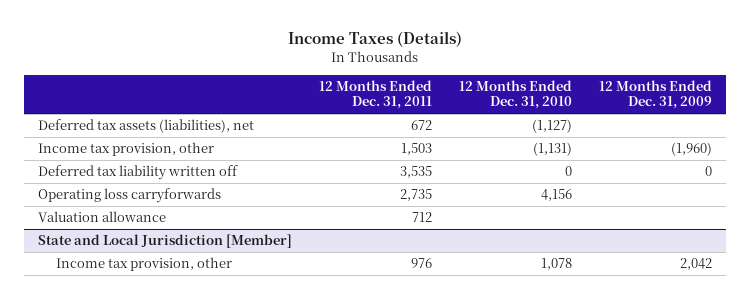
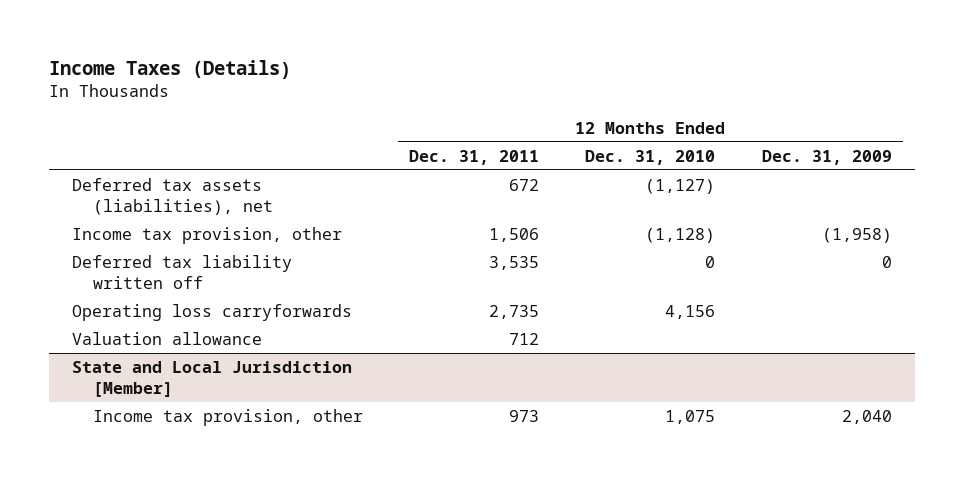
- Income tax provision, other | 1,503 | (1,131) | (1,960)
+ Income tax provision, other | 1,506 | (1,128) | (1,958)
@ State and Local Jurisdiction [Member]
- Income tax provision, other | 976 | 1,078 | 2,042
+ Income tax provision, other | 973 | 1,075 | 2,040

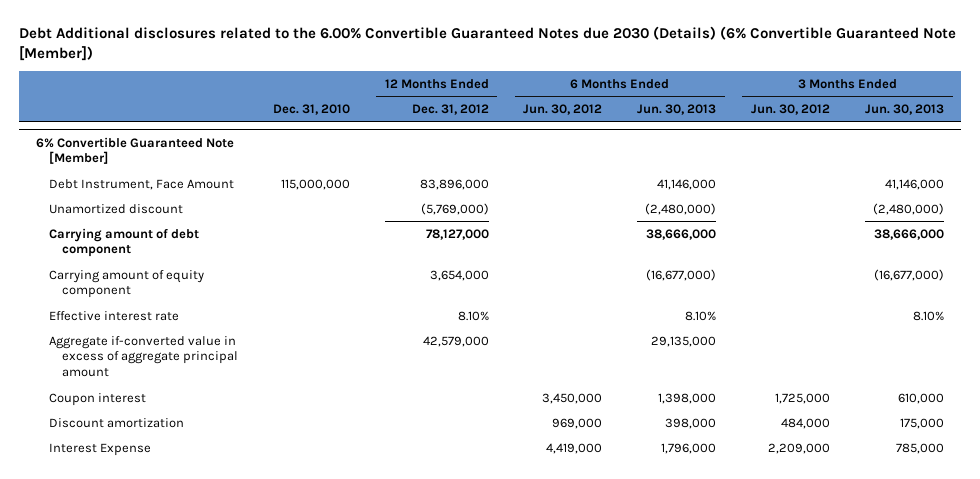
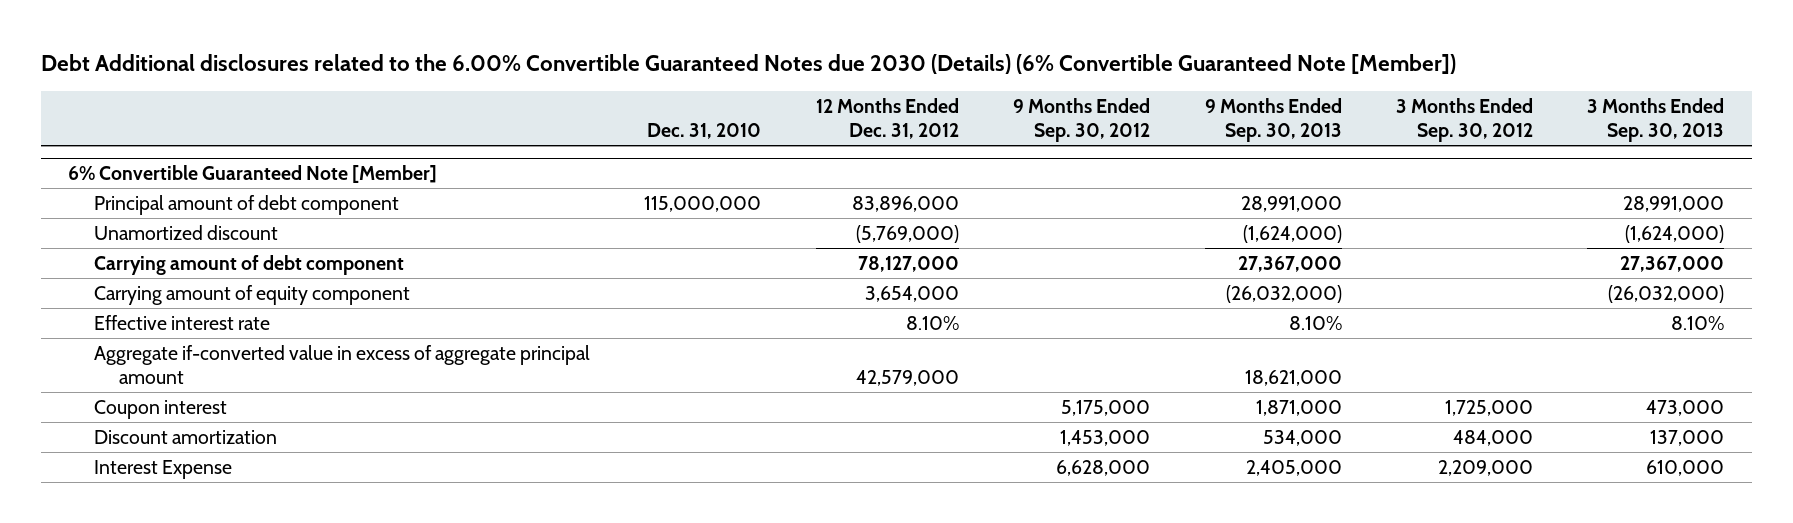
- | Dec. 31, 2010 | 12 Months Ended Dec. 31, 2012 | 6 Months Ended Jun. 30, 2012 | 6 Months Ended Jun. 30, 2013 | 3 Months Ended Jun. 30, 2012 | 3 Months Ended Jun. 30, 2013
+ | Dec. 31, 2010 | 12 Months Ended Dec. 31, 2012 | 9 Months Ended Sep. 30, 2012 | 9 Months Ended Sep. 30, 2013 | 3 Months Ended Sep. 30, 2012 | 3 Months Ended Sep. 30, 2013
@ 6% Convertible Guaranteed Note [Member]
- Debt Instrument, Face Amount | 115,000,000 | 83,896,000 | | 41,146,000 | | 41,146,000
+ Principal amount of debt component | 115,000,000 | 83,896,000 | | 28,991,000 | | 28,991,000

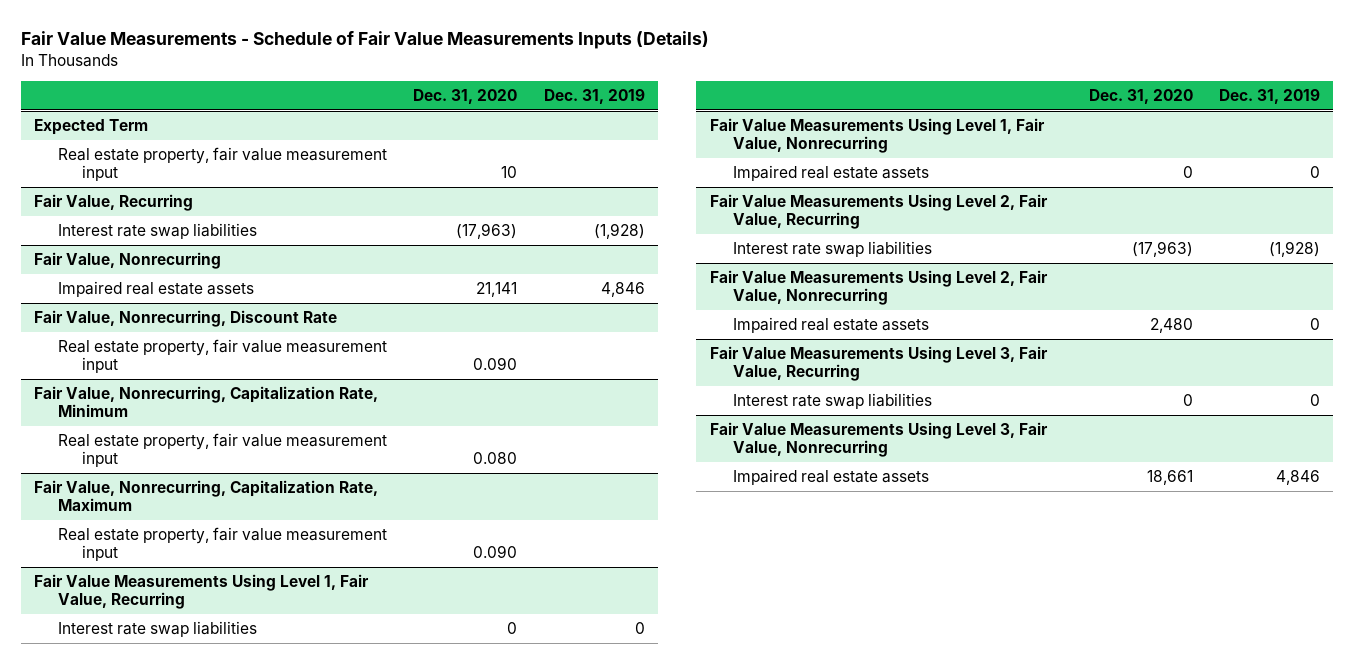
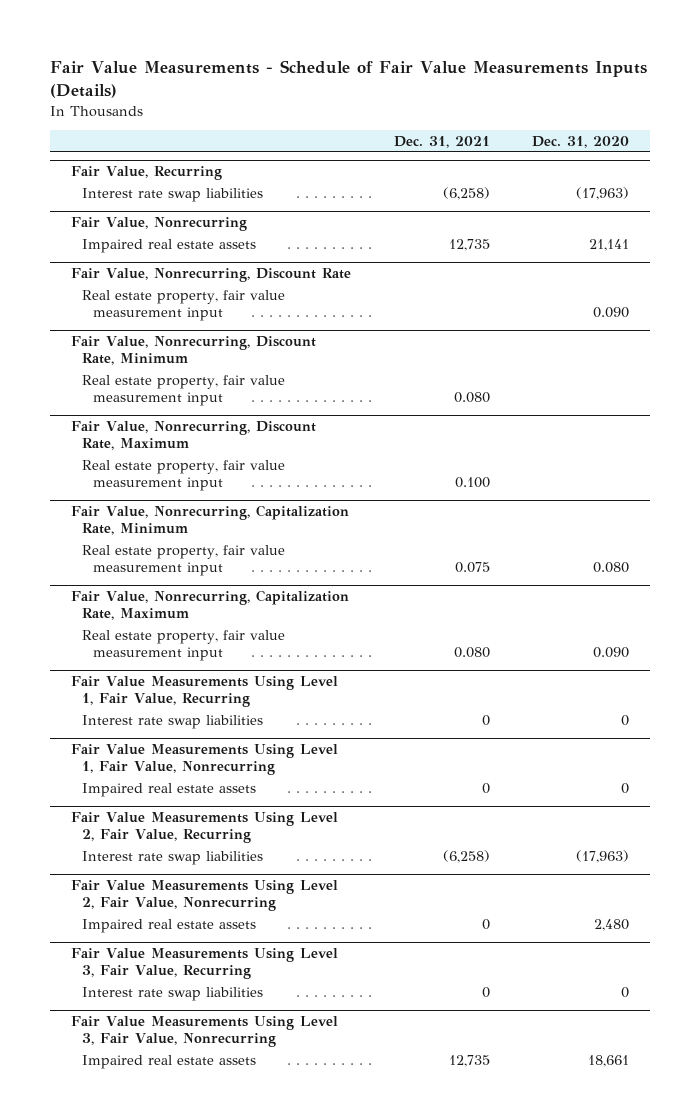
- | Dec. 31, 2020 | Dec. 31, 2019
+ | Dec. 31, 2021 | Dec. 31, 2020
- Expected Term
- Real estate property, fair value measurement input | 10 |
+ Fair Value, Nonrecurring, Discount Rate, Minimum
+ Real estate property, fair value measurement input | 0.080 |
+ Fair Value, Nonrecurring, Discount Rate, Maximum
+ Real estate property, fair value measurement input | 0.100 |

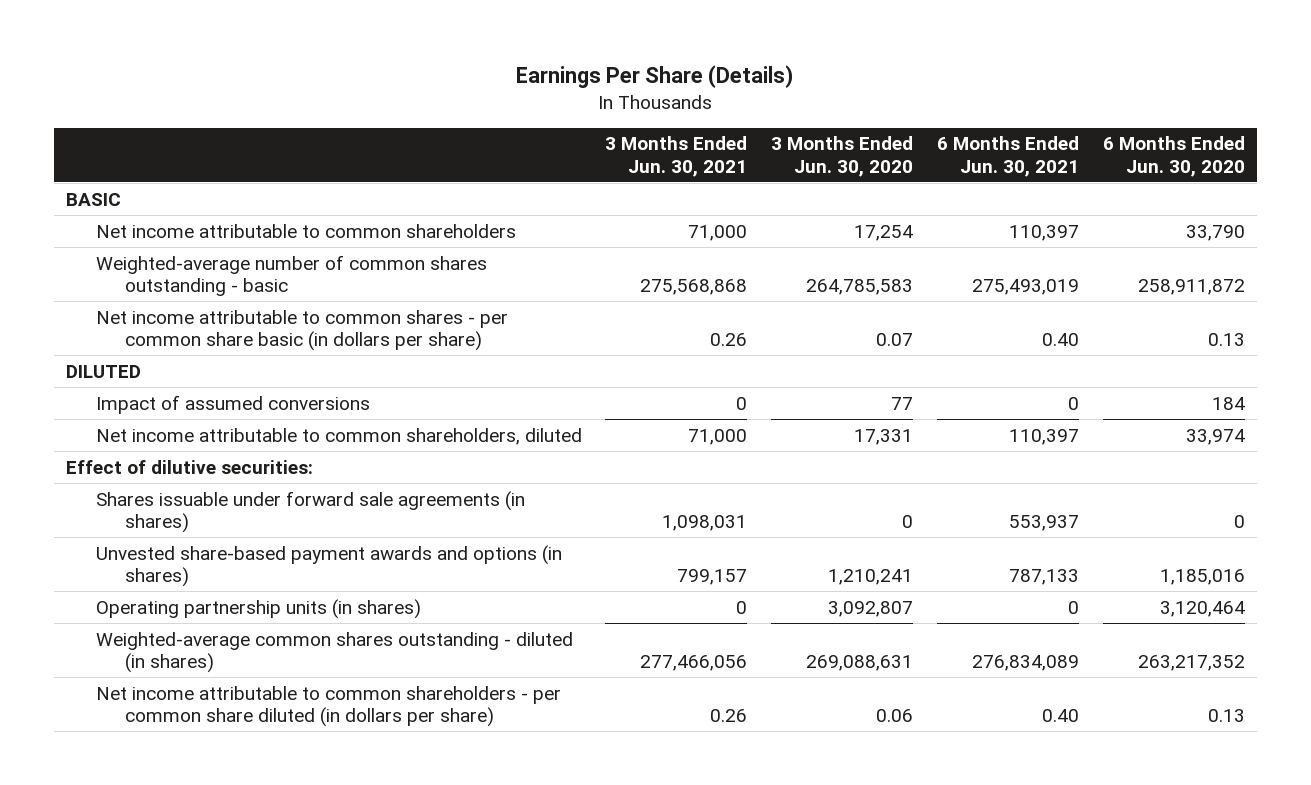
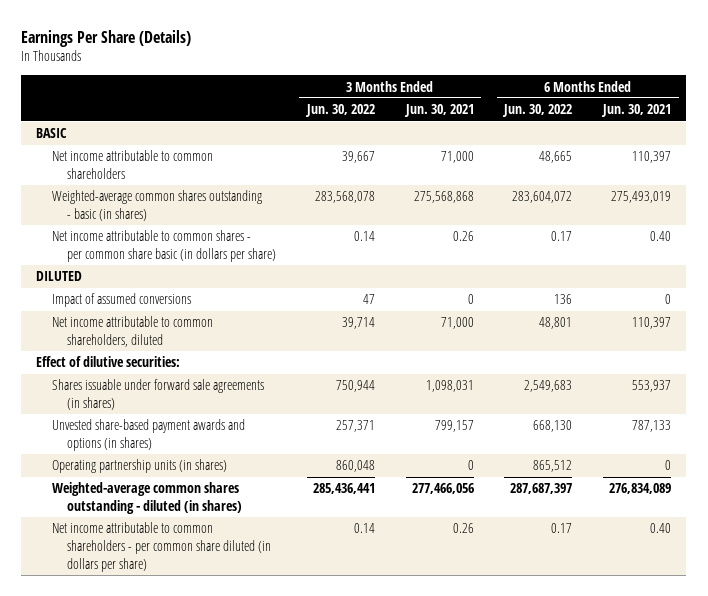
- | 3 Months Ended Jun. 30, 2021 | 3 Months Ended Jun. 30, 2020 | 6 Months Ended Jun. 30, 2021 | 6 Months Ended Jun. 30, 2020
+ | 3 Months Ended Jun. 30, 2022 | 3 Months Ended Jun. 30, 2021 | 6 Months Ended Jun. 30, 2022 | 6 Months Ended Jun. 30, 2021
- Weighted-average number of common shares outstanding - basic | 275,568,868 | 264,785,583 | 275,493,019 | 258,911,872
+ Weighted-average common shares outstanding - basic (in shares) | 283,568,078 | 275,568,868 | 283,604,072 | 275,493,019

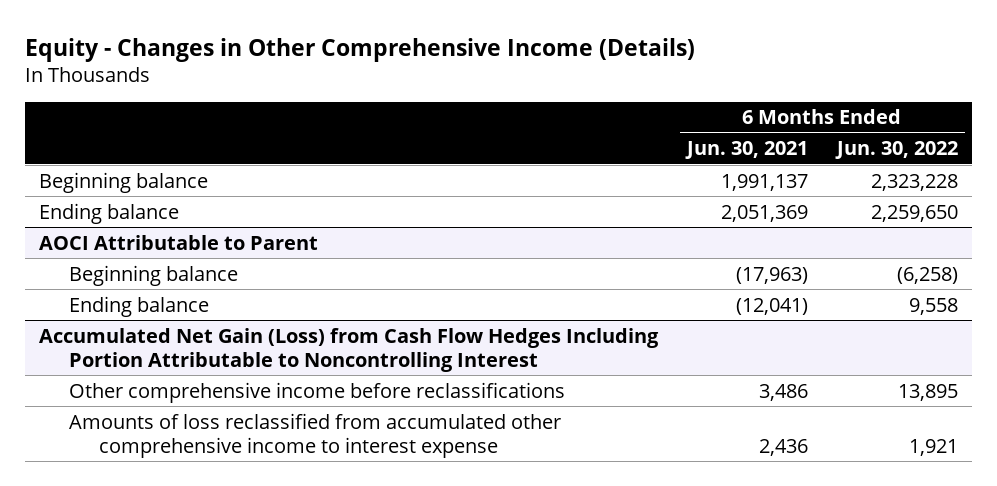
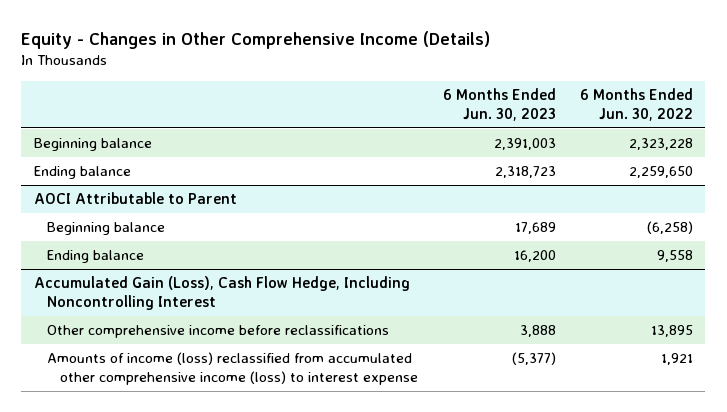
- | 6 Months Ended Jun. 30, 2021 | 6 Months Ended Jun. 30, 2022
+ | 6 Months Ended Jun. 30, 2023 | 6 Months Ended Jun. 30, 2022
- Accumulated Net Gain (Loss) from Cash Flow Hedges Including Portion Attributable to Noncontrolling Interest
+ Accumulated Gain (Loss), Cash Flow Hedge, Including Noncontrolling Interest
- Amounts of loss reclassified from accumulated other comprehensive income to interest expense | 2,436 | 1,921
+ Amounts of income (loss) reclassified from accumulated other comprehensive income (loss) to interest expense | (5,377) | 1,921

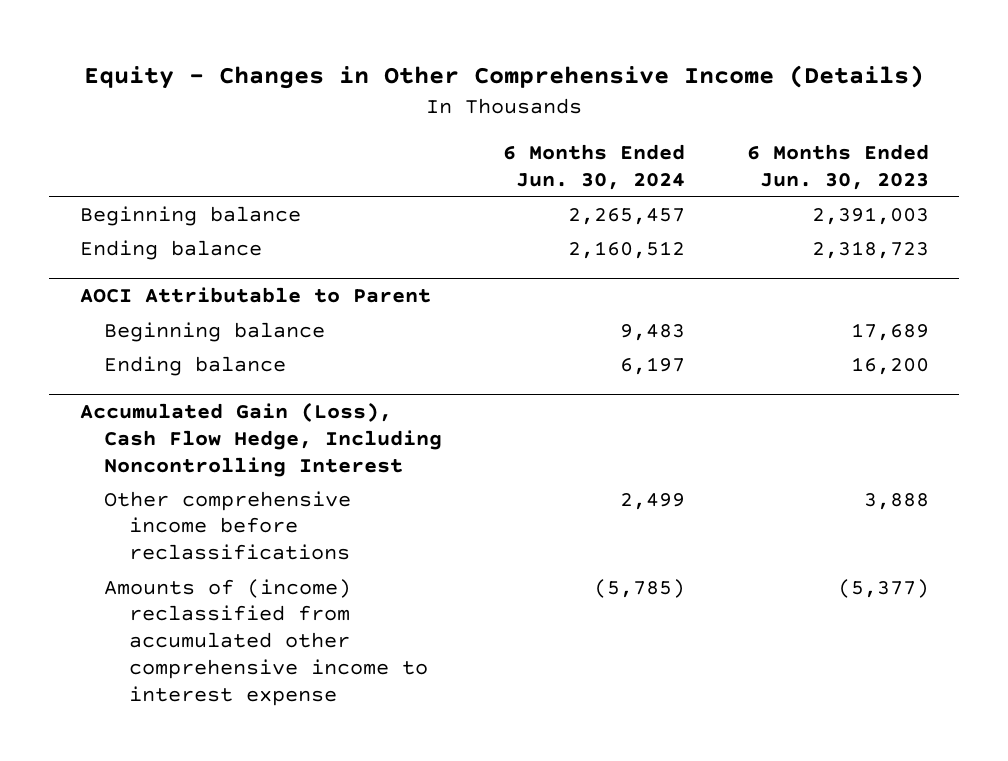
- | 6 Months Ended Jun. 30, 2023 | 6 Months Ended Jun. 30, 2022
+ | 6 Months Ended Jun. 30, 2024 | 6 Months Ended Jun. 30, 2023
@ Accumulated Gain (Loss), Cash Flow Hedge, Including Noncontrolling Interest
- Amounts of income (loss) reclassified from accumulated other comprehensive income (loss) to interest expense | (5,377) | 1,921
+ Amounts of (income) reclassified from accumulated other comprehensive income to interest expense | (5,785) | (5,377)

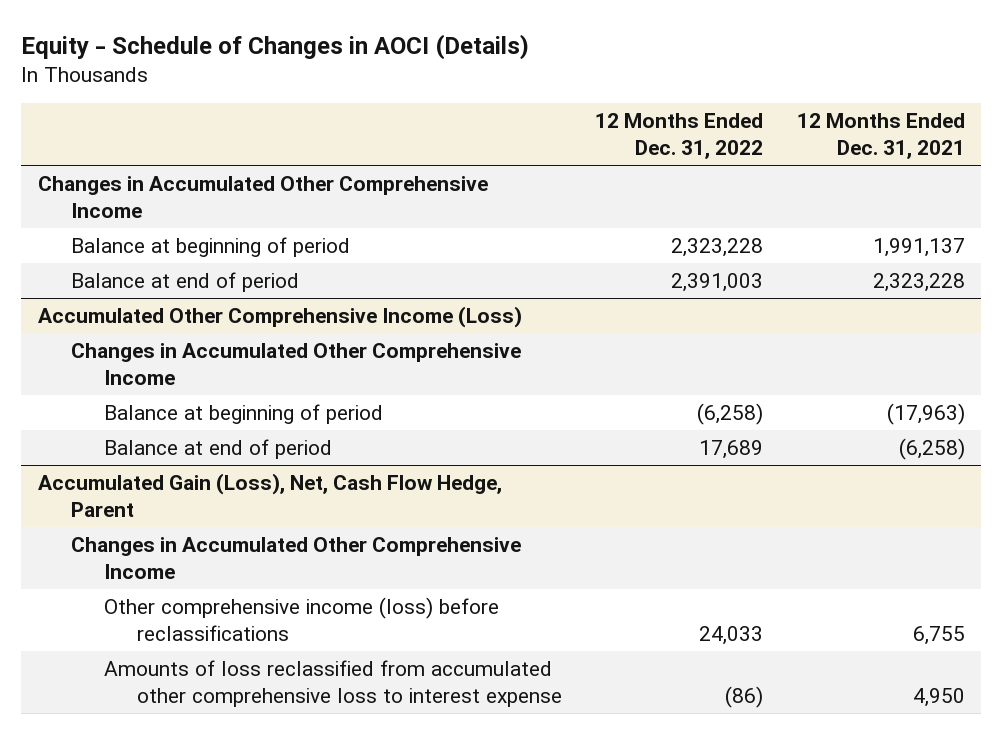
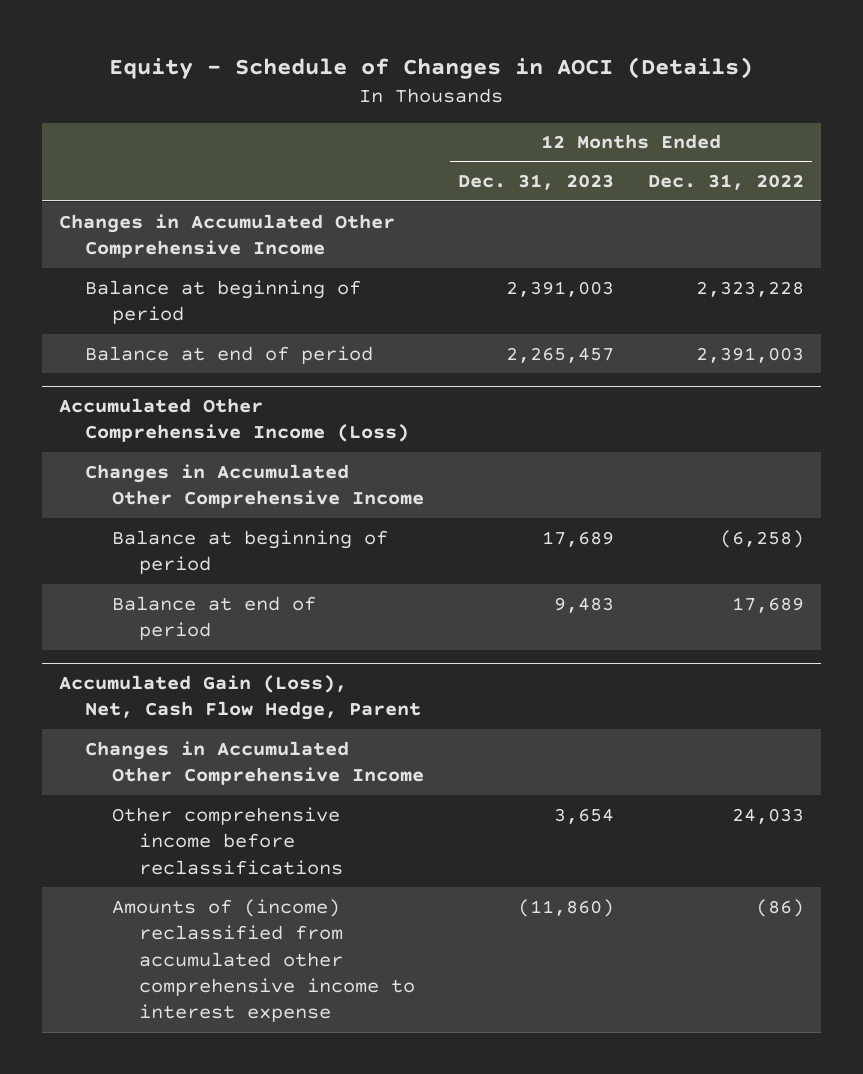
- | 12 Months Ended Dec. 31, 2022 | 12 Months Ended Dec. 31, 2021
+ | 12 Months Ended Dec. 31, 2023 | 12 Months Ended Dec. 31, 2022
@ Accumulated Gain (Loss), Net, Cash Flow Hedge, Parent
- Other comprehensive income (loss) before reclassifications | 24,033 | 6,755
- Amounts of loss reclassified from accumulated other comprehensive loss to interest expense | (86) | 4,950
+ Other comprehensive income before reclassifications | 3,654 | 24,033
+ Amounts of (income) reclassified from accumulated other comprehensive income to interest expense | (11,860) | (86)

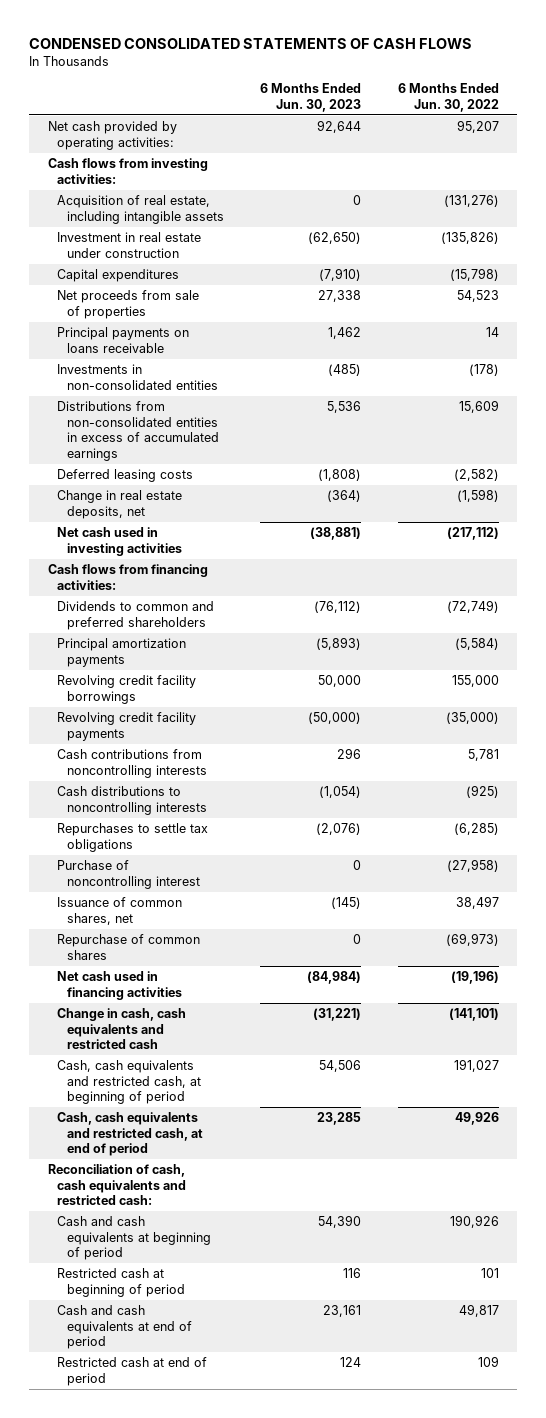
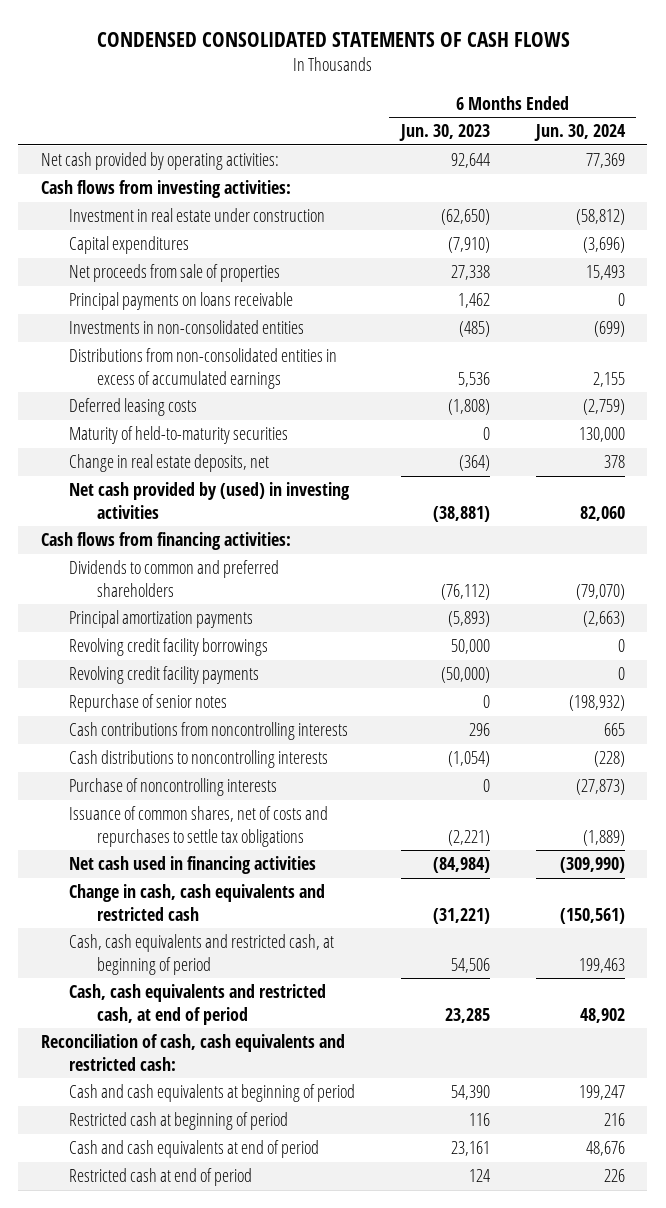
- | 6 Months Ended Jun. 30, 2023 | 6 Months Ended Jun. 30, 2022
+ | 6 Months Ended Jun. 30, 2023 | 6 Months Ended Jun. 30, 2024
- Acquisition of real estate, including intangible assets | 0 | (131,276)
+ Maturity of held-to-maturity securities | 0 | 130,000
- Net cash used in investing activities | (38,881) | (217,112)
+ Net cash provided by (used) in investing activities | (38,881) | 82,060
+ Repurchase of senior notes | 0 | (198,932)
- Repurchases to settle tax obligations | (2,076) | (6,285)
- Purchase of noncontrolling interest | 0 | (27,958)
- Issuance of common shares, net | (145) | 38,497
- Repurchase of common shares | 0 | (69,973)
+ Purchase of noncontrolling interests | 0 | (27,873)
+ Issuance of common shares, net of costs and repurchases to settle tax obligations | (2,221) | (1,889)

